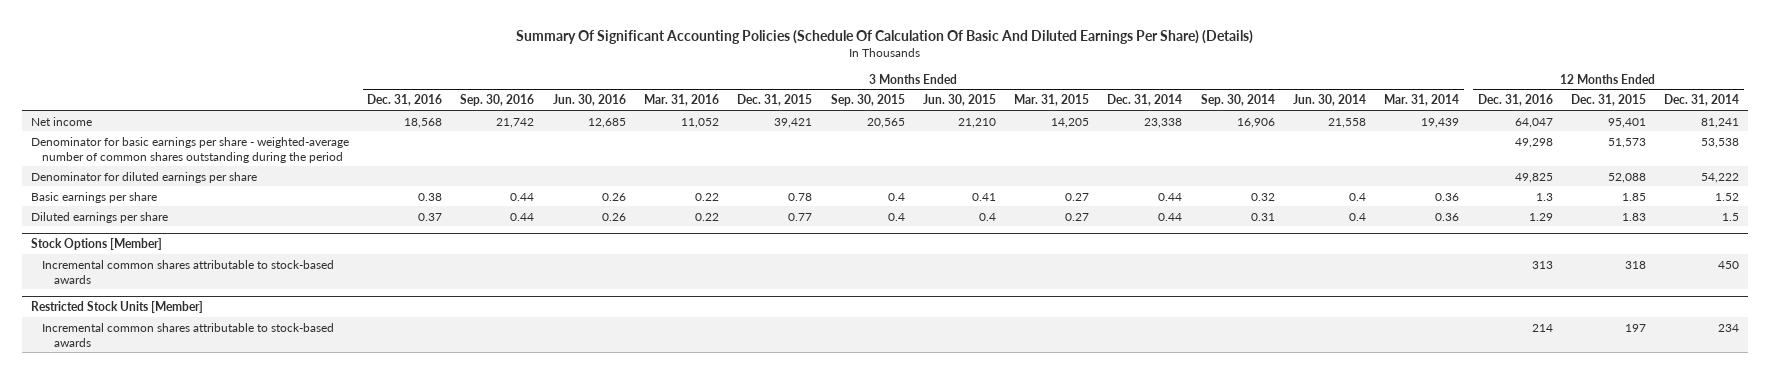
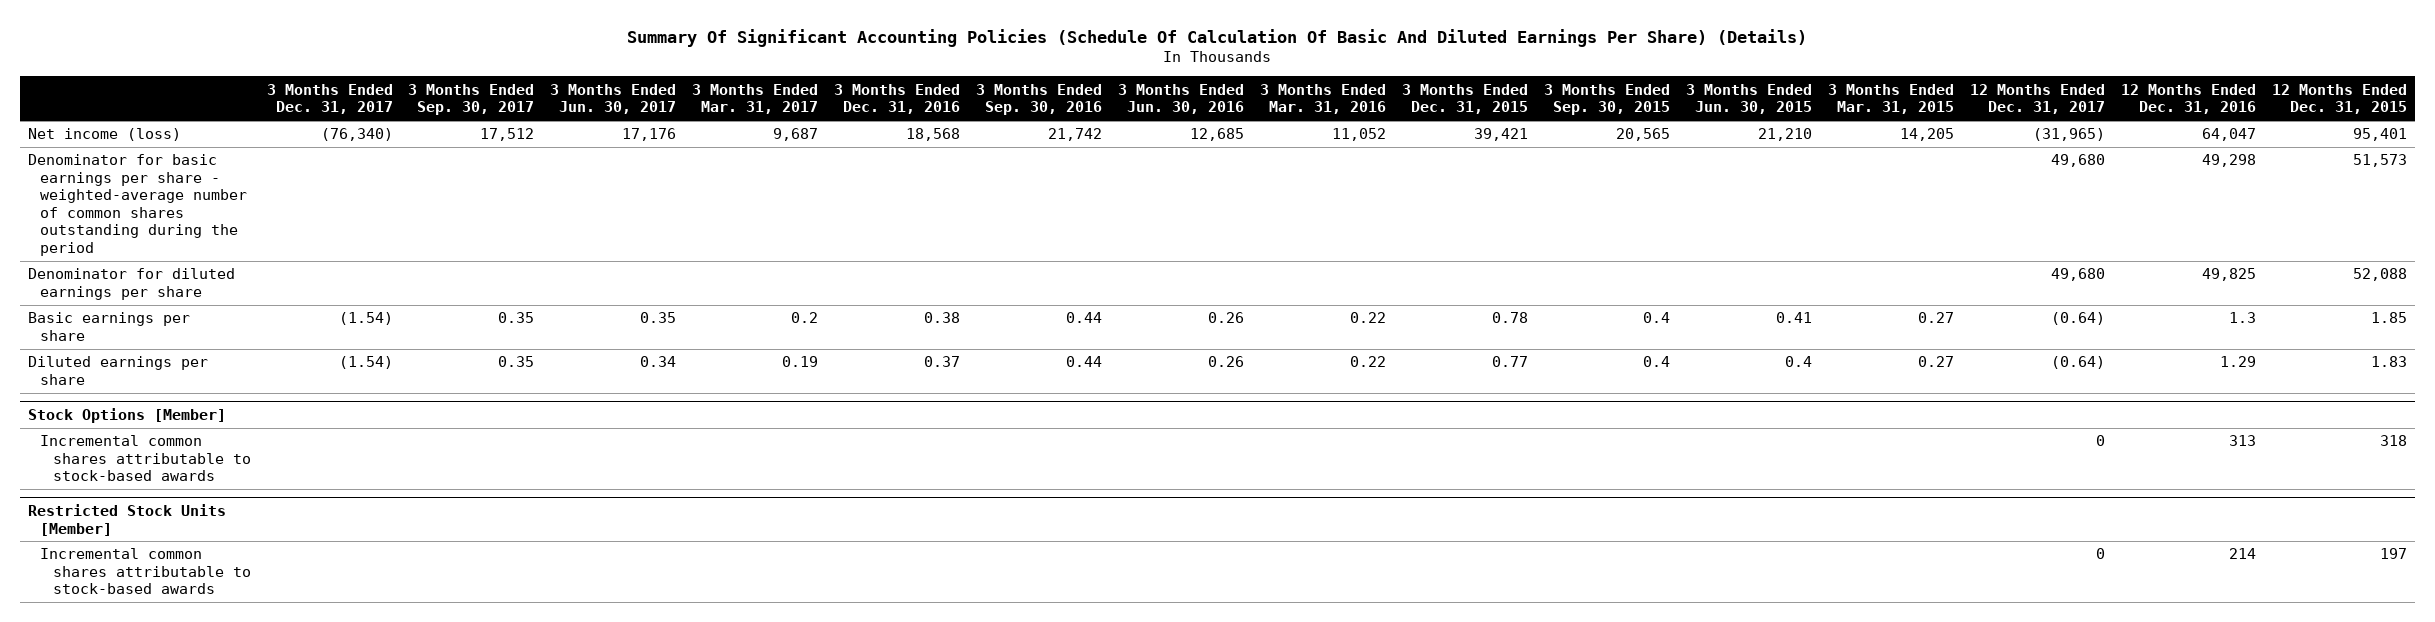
- | 3 Months Ended Dec. 31, 2016 | 3 Months Ended Sep. 30, 2016 | 3 Months Ended Jun. 30, 2016 | 3 Months Ended Mar. 31, 2016 | 3 Months Ended Dec. 31, 2015 | 3 Months Ended Sep. 30, 2015 | 3 Months Ended Jun. 30, 2015 | 3 Months Ended Mar. 31, 2015 | 3 Months Ended Dec. 31, 2014 | 3 Months Ended Sep. 30, 2014 | 3 Months Ended Jun. 30, 2014 | 3 Months Ended Mar. 31, 2014 | 12 Months Ended Dec. 31, 2016 | 12 Months Ended Dec. 31, 2015 | 12 Months Ended Dec. 31, 2014
+ | 3 Months Ended Dec. 31, 2017 | 3 Months Ended Sep. 30, 2017 | 3 Months Ended Jun. 30, 2017 | 3 Months Ended Mar. 31, 2017 | 3 Months Ended Dec. 31, 2016 | 3 Months Ended Sep. 30, 2016 | 3 Months Ended Jun. 30, 2016 | 3 Months Ended Mar. 31, 2016 | 3 Months Ended Dec. 31, 2015 | 3 Months Ended Sep. 30, 2015 | 3 Months Ended Jun. 30, 2015 | 3 Months Ended Mar. 31, 2015 | 12 Months Ended Dec. 31, 2017 | 12 Months Ended Dec. 31, 2016 | 12 Months Ended Dec. 31, 2015
- Net income | 18,568 | 21,742 | 12,685 | 11,052 | 39,421 | 20,565 | 21,210 | 14,205 | 23,338 | 16,906 | 21,558 | 19,439 | 64,047 | 95,401 | 81,241
+ Net income (loss) | (76,340) | 17,512 | 17,176 | 9,687 | 18,568 | 21,742 | 12,685 | 11,052 | 39,421 | 20,565 | 21,210 | 14,205 | (31,965) | 64,047 | 95,401

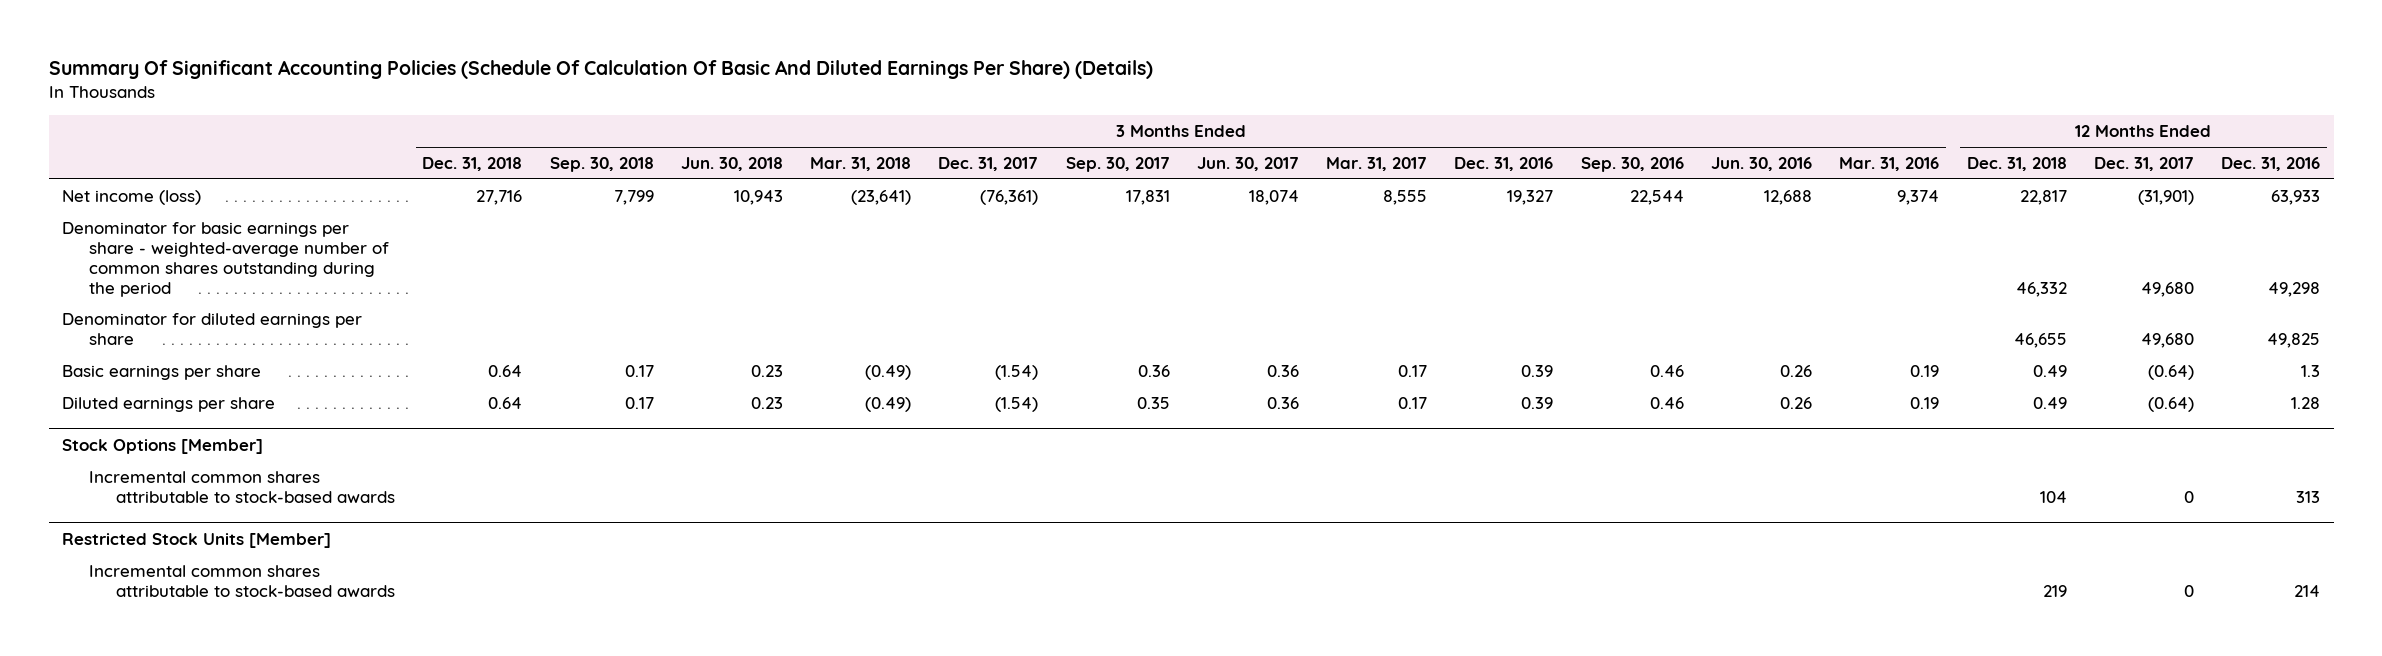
- | 3 Months Ended Dec. 31, 2017 | 3 Months Ended Sep. 30, 2017 | 3 Months Ended Jun. 30, 2017 | 3 Months Ended Mar. 31, 2017 | 3 Months Ended Dec. 31, 2016 | 3 Months Ended Sep. 30, 2016 | 3 Months Ended Jun. 30, 2016 | 3 Months Ended Mar. 31, 2016 | 3 Months Ended Dec. 31, 2015 | 3 Months Ended Sep. 30, 2015 | 3 Months Ended Jun. 30, 2015 | 3 Months Ended Mar. 31, 2015 | 12 Months Ended Dec. 31, 2017 | 12 Months Ended Dec. 31, 2016 | 12 Months Ended Dec. 31, 2015
+ | 3 Months Ended Dec. 31, 2018 | 3 Months Ended Sep. 30, 2018 | 3 Months Ended Jun. 30, 2018 | 3 Months Ended Mar. 31, 2018 | 3 Months Ended Dec. 31, 2017 | 3 Months Ended Sep. 30, 2017 | 3 Months Ended Jun. 30, 2017 | 3 Months Ended Mar. 31, 2017 | 3 Months Ended Dec. 31, 2016 | 3 Months Ended Sep. 30, 2016 | 3 Months Ended Jun. 30, 2016 | 3 Months Ended Mar. 31, 2016 | 12 Months Ended Dec. 31, 2018 | 12 Months Ended Dec. 31, 2017 | 12 Months Ended Dec. 31, 2016
- Net income (loss) | (76,340) | 17,512 | 17,176 | 9,687 | 18,568 | 21,742 | 12,685 | 11,052 | 39,421 | 20,565 | 21,210 | 14,205 | (31,965) | 64,047 | 95,401
+ Net income (loss) | 27,716 | 7,799 | 10,943 | (23,641) | (76,361) | 17,831 | 18,074 | 8,555 | 19,327 | 22,544 | 12,688 | 9,374 | 22,817 | (31,901) | 63,933
- Basic earnings per share | (1.54) | 0.35 | 0.35 | 0.2 | 0.38 | 0.44 | 0.26 | 0.22 | 0.78 | 0.4 | 0.41 | 0.27 | (0.64) | 1.3 | 1.85
- Diluted earnings per share | (1.54) | 0.35 | 0.34 | 0.19 | 0.37 | 0.44 | 0.26 | 0.22 | 0.77 | 0.4 | 0.4 | 0.27 | (0.64) | 1.29 | 1.83
+ Basic earnings per share | 0.64 | 0.17 | 0.23 | (0.49) | (1.54) | 0.36 | 0.36 | 0.17 | 0.39 | 0.46 | 0.26 | 0.19 | 0.49 | (0.64) | 1.3
+ Diluted earnings per share | 0.64 | 0.17 | 0.23 | (0.49) | (1.54) | 0.35 | 0.36 | 0.17 | 0.39 | 0.46 | 0.26 | 0.19 | 0.49 | (0.64) | 1.28

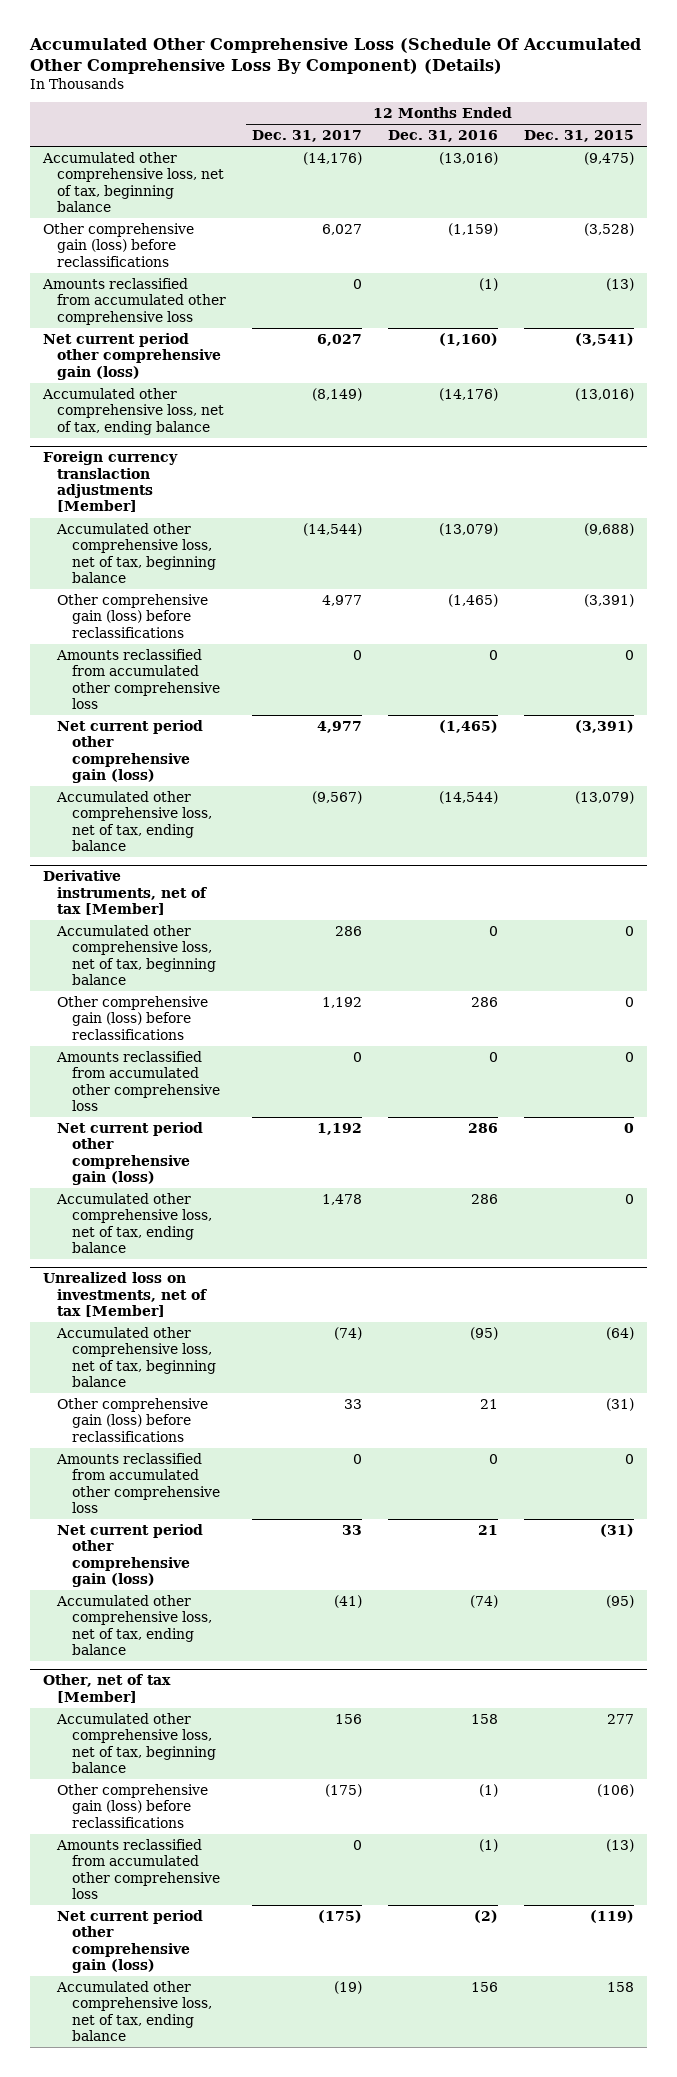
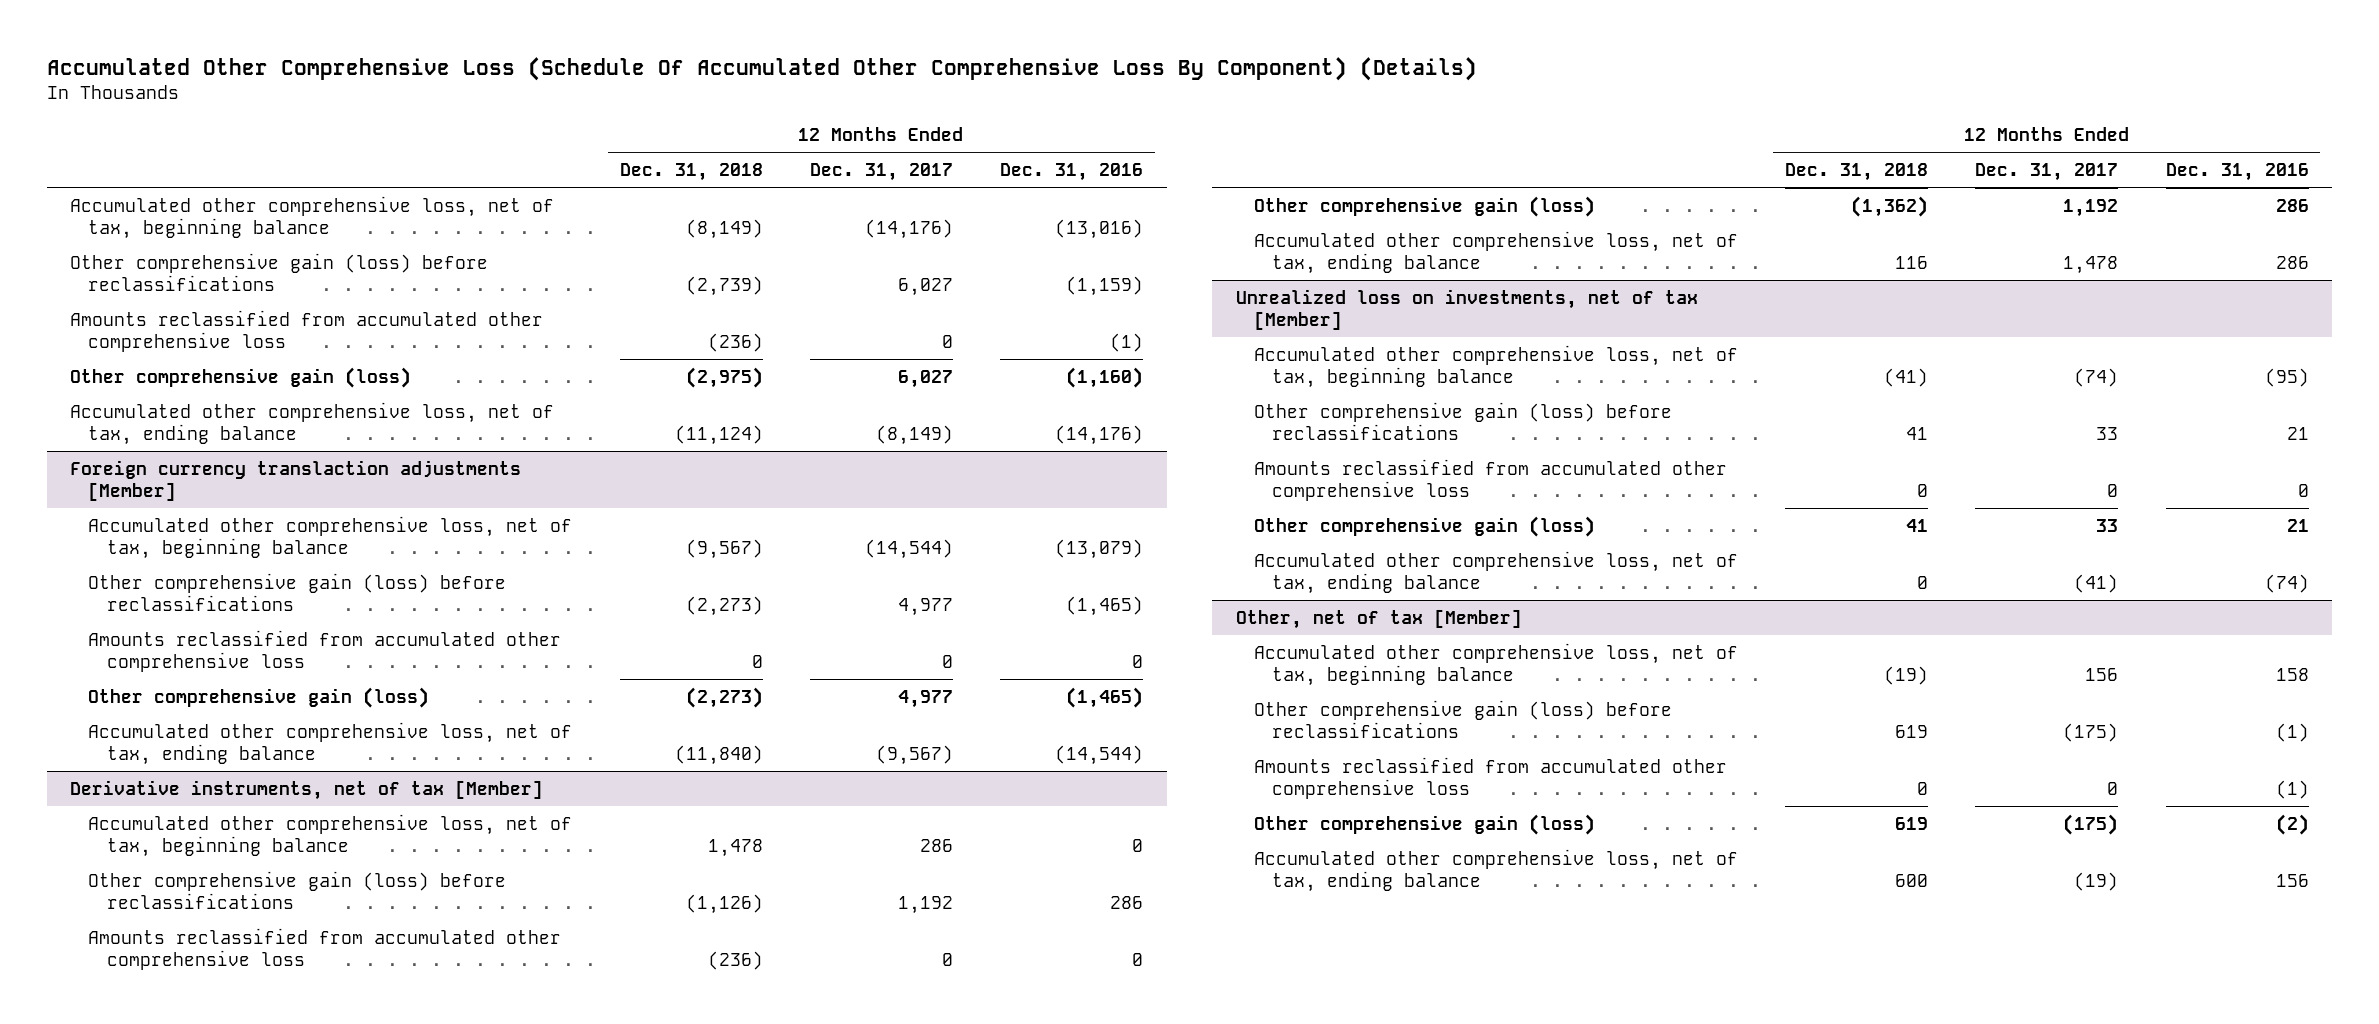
- | 12 Months Ended Dec. 31, 2017 | 12 Months Ended Dec. 31, 2016 | 12 Months Ended Dec. 31, 2015
+ | 12 Months Ended Dec. 31, 2018 | 12 Months Ended Dec. 31, 2017 | 12 Months Ended Dec. 31, 2016
- Net current period other comprehensive gain (loss) | 6,027 | (1,160) | (3,541)
+ Other comprehensive gain (loss) | (2,975) | 6,027 | (1,160)
@ Foreign currency translaction adjustments [Member]
- Net current period other comprehensive gain (loss) | 4,977 | (1,465) | (3,391)
+ Other comprehensive gain (loss) | (2,273) | 4,977 | (1,465)
@ Derivative instruments, net of tax [Member]
- Net current period other comprehensive gain (loss) | 1,192 | 286 | 0
+ Other comprehensive gain (loss) | (1,362) | 1,192 | 286
@ Unrealized loss on investments, net of tax [Member]
- Net current period other comprehensive gain (loss) | 33 | 21 | (31)
+ Other comprehensive gain (loss) | 41 | 33 | 21
@ Other, net of tax [Member]
- Net current period other comprehensive gain (loss) | (175) | (2) | (119)
+ Other comprehensive gain (loss) | 619 | (175) | (2)

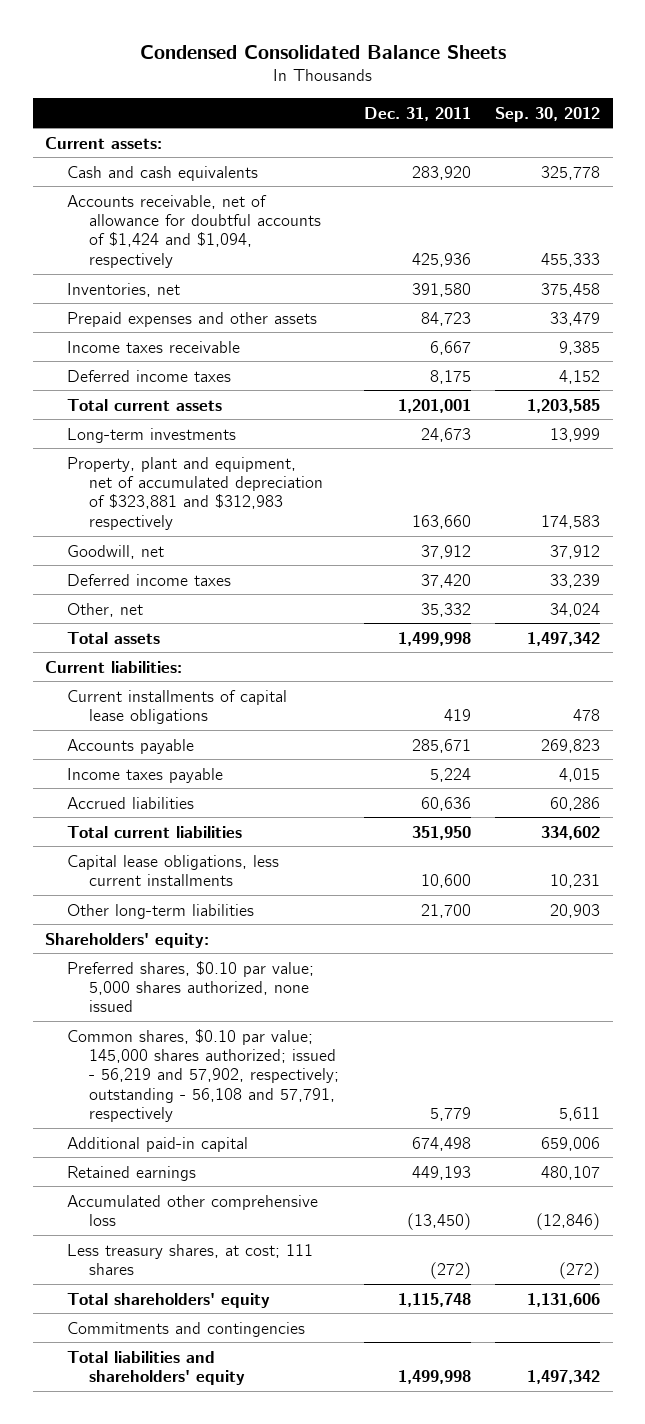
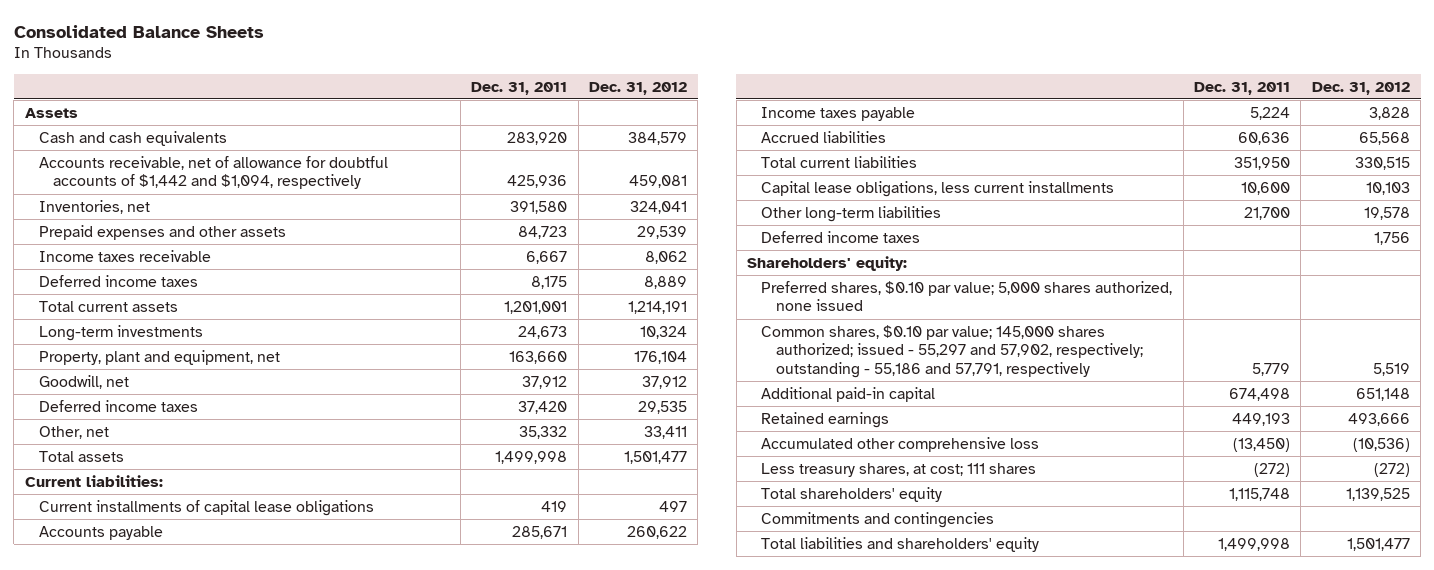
- Condensed Consolidated Balance Sheets
+ Consolidated Balance Sheets
- | Dec. 31, 2011 | Sep. 30, 2012
+ | Dec. 31, 2011 | Dec. 31, 2012
- Current assets:
+ Assets
- Accounts receivable, net of allowance for doubtful accounts of $1,424 and $1,094, respectively | 425,936 | 455,333
+ Accounts receivable, net of allowance for doubtful accounts of $1,442 and $1,094, respectively | 425,936 | 459,081
- Property, plant and equipment, net of accumulated depreciation of $323,881 and $312,983 respectively | 163,660 | 174,583
+ Property, plant and equipment, net | 163,660 | 176,104
+ Deferred income taxes | | 1,756
- Common shares, $0.10 par value; 145,000 shares authorized; issued - 56,219 and 57,902, respectively; outstanding - 56,108 and 57,791, respectively | 5,779 | 5,611
+ Common shares, $0.10 par value; 145,000 shares authorized; issued - 55,297 and 57,902, respectively; outstanding - 55,186 and 57,791, respectively | 5,779 | 5,519

